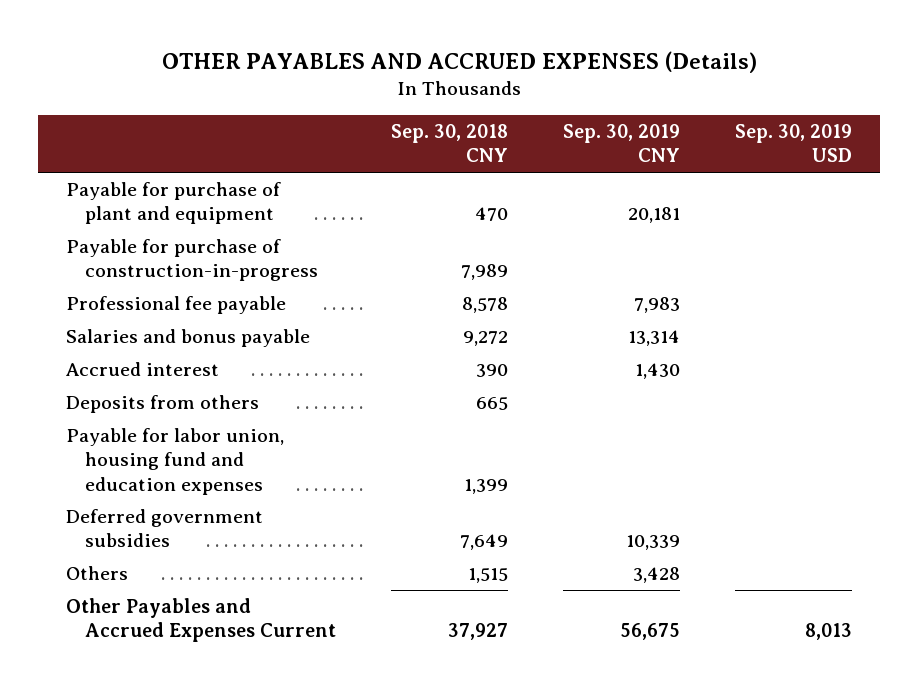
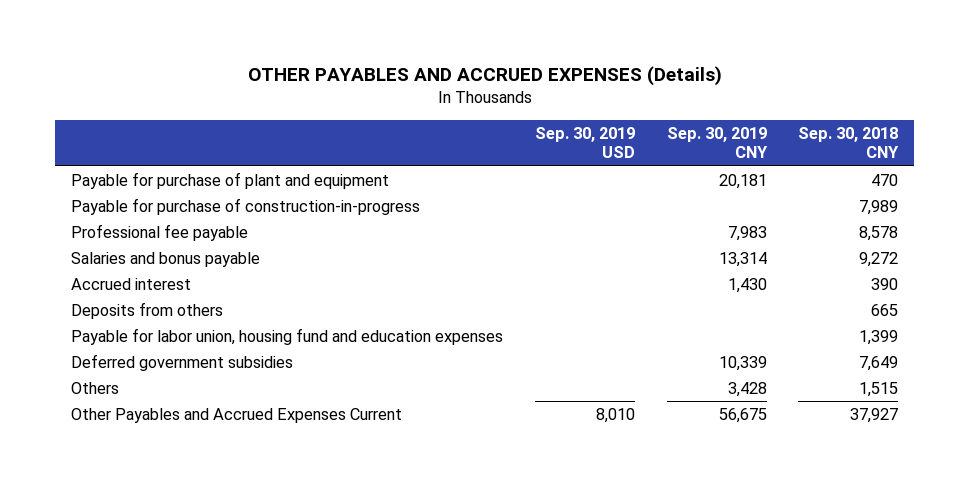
- | Sep. 30, 2018 CNY | Sep. 30, 2019 CNY | Sep. 30, 2019 USD
+ | Sep. 30, 2019 USD | Sep. 30, 2019 CNY | Sep. 30, 2018 CNY
- Other Payables and Accrued Expenses Current | 37,927 | 56,675 | 8,013
+ Other Payables and Accrued Expenses Current | 8,010 | 56,675 | 37,927

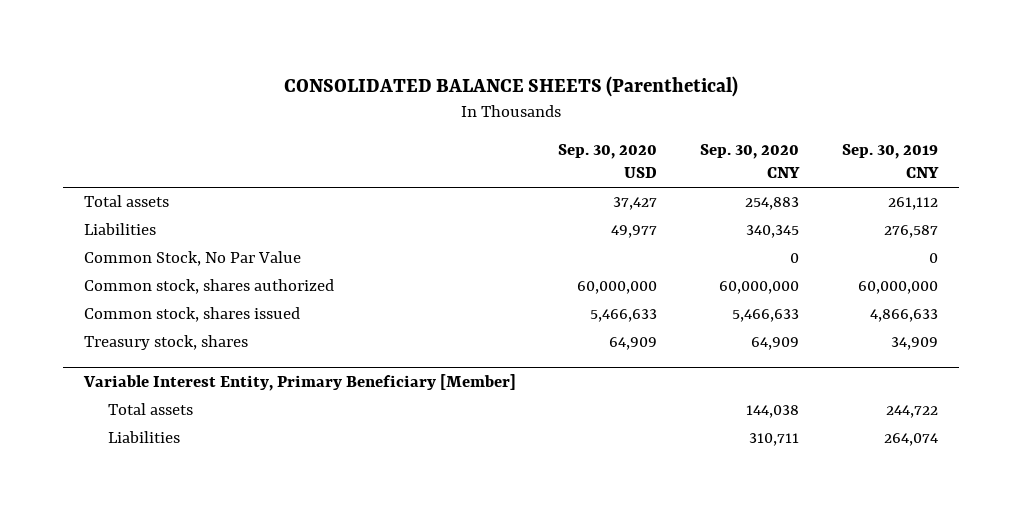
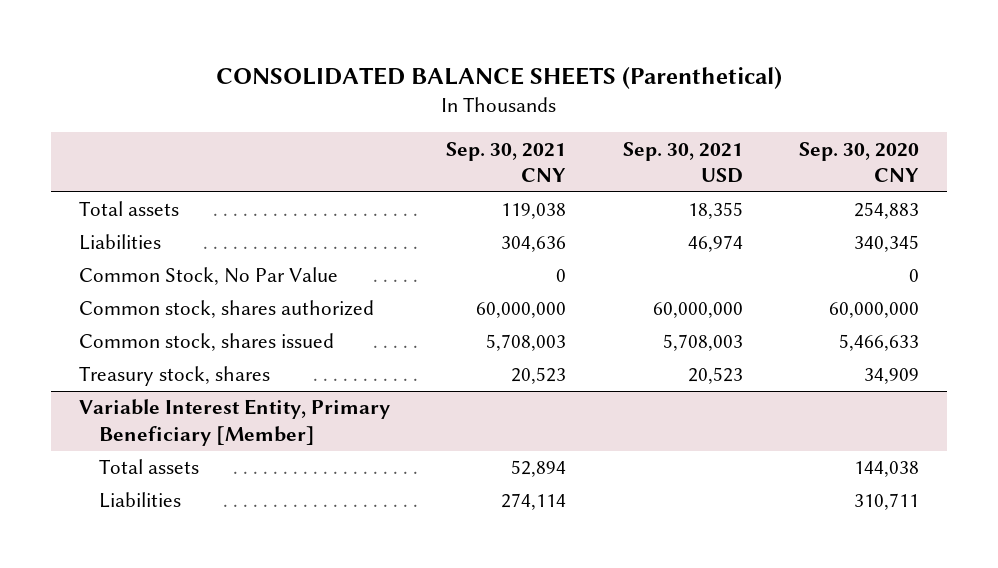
- | Sep. 30, 2020 USD | Sep. 30, 2020 CNY | Sep. 30, 2019 CNY
+ | Sep. 30, 2021 CNY | Sep. 30, 2021 USD | Sep. 30, 2020 CNY
- Treasury stock, shares | 64,909 | 64,909 | 34,909
+ Treasury stock, shares | 20,523 | 20,523 | 34,909

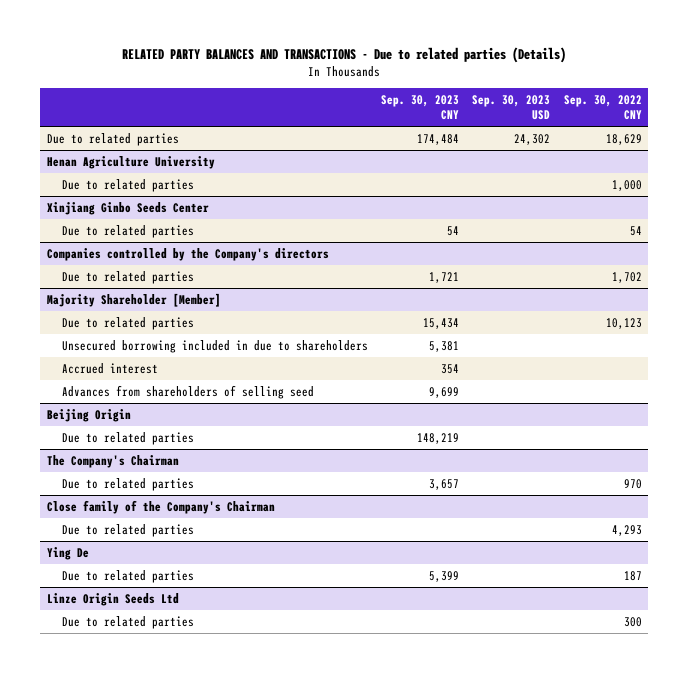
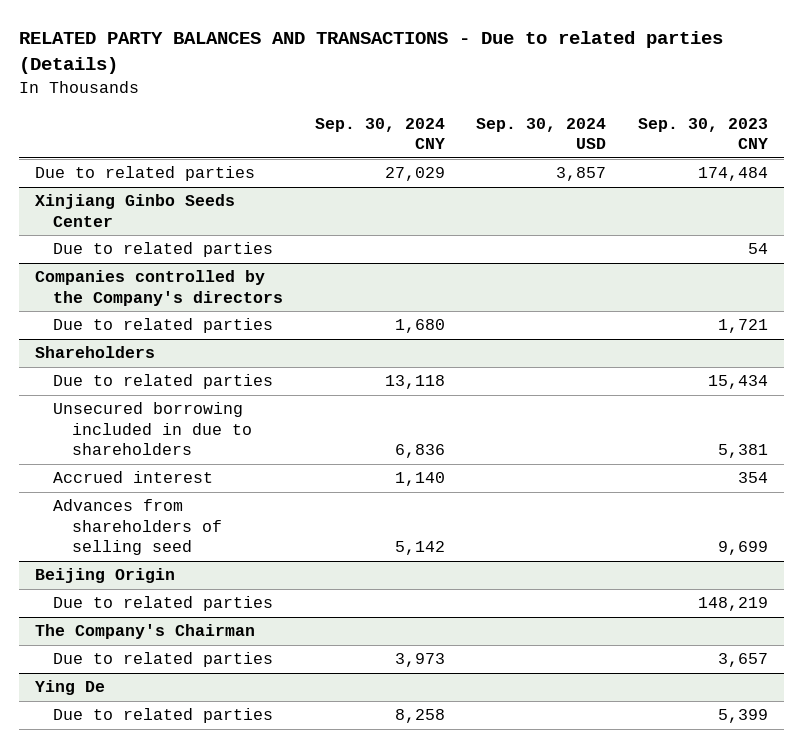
- | Sep. 30, 2023 CNY | Sep. 30, 2023 USD | Sep. 30, 2022 CNY
+ | Sep. 30, 2024 CNY | Sep. 30, 2024 USD | Sep. 30, 2023 CNY
- Henan Agriculture University
- Due to related parties | | | 1,000
- Majority Shareholder [Member]
+ Shareholders
- Close family of the Company's Chairman
- Due to related parties | | | 4,293
- Linze Origin Seeds Ltd
- Due to related parties | | | 300

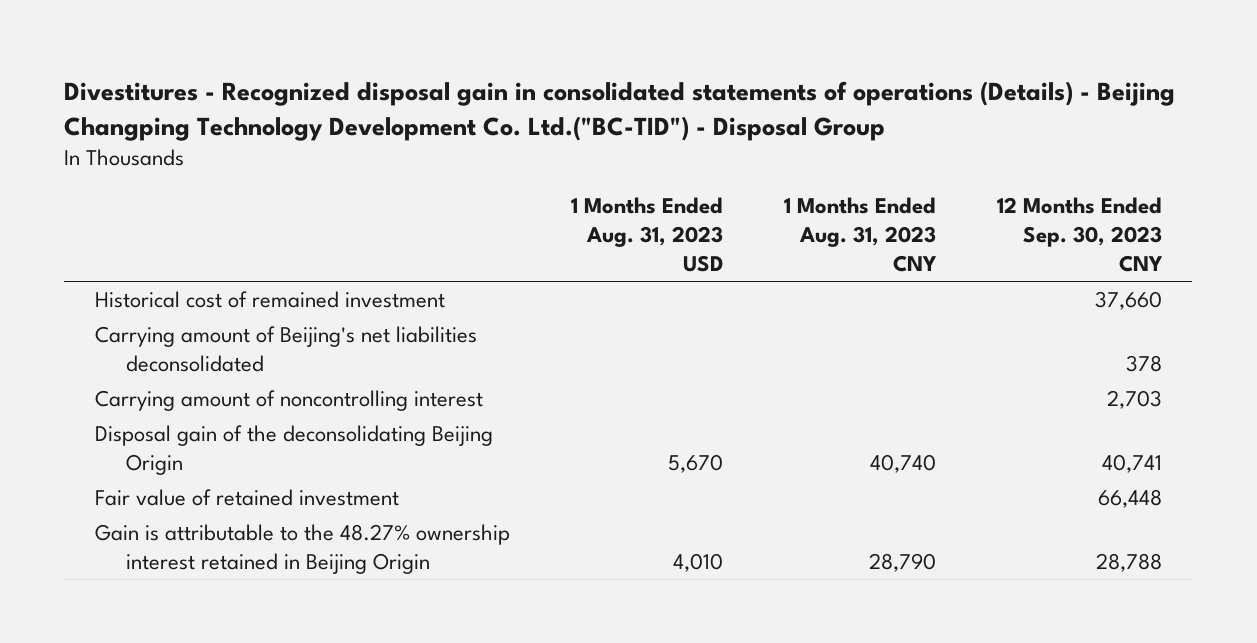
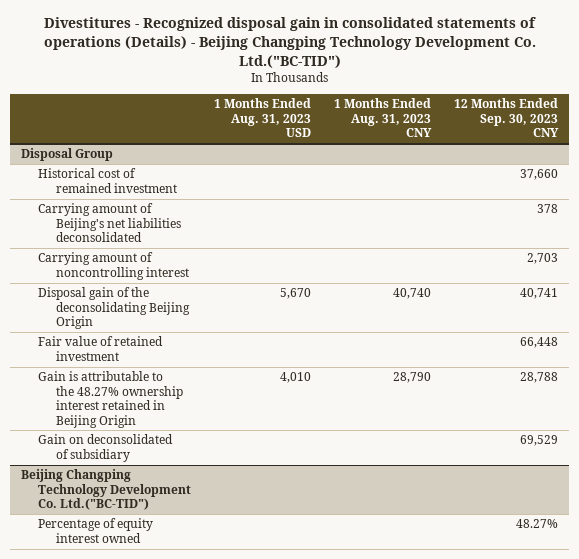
- Divestitures - Recognized disposal gain in consolidated statements of operations (Details) - Beijing Changping Technology Development Co. Ltd.("BC-TID") - Disposal Group
+ Divestitures - Recognized disposal gain in consolidated statements of operations (Details) - Beijing Changping Technology Development Co. Ltd.("BC-TID")
+ Disposal Group
+ Gain on deconsolidated of subsidiary | | | 69,529
+ Beijing Changping Technology Development Co. Ltd.("BC-TID")
+ Percentage of equity interest owned | | | 48.27%

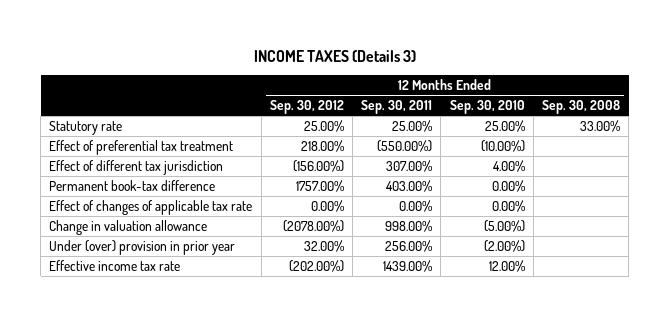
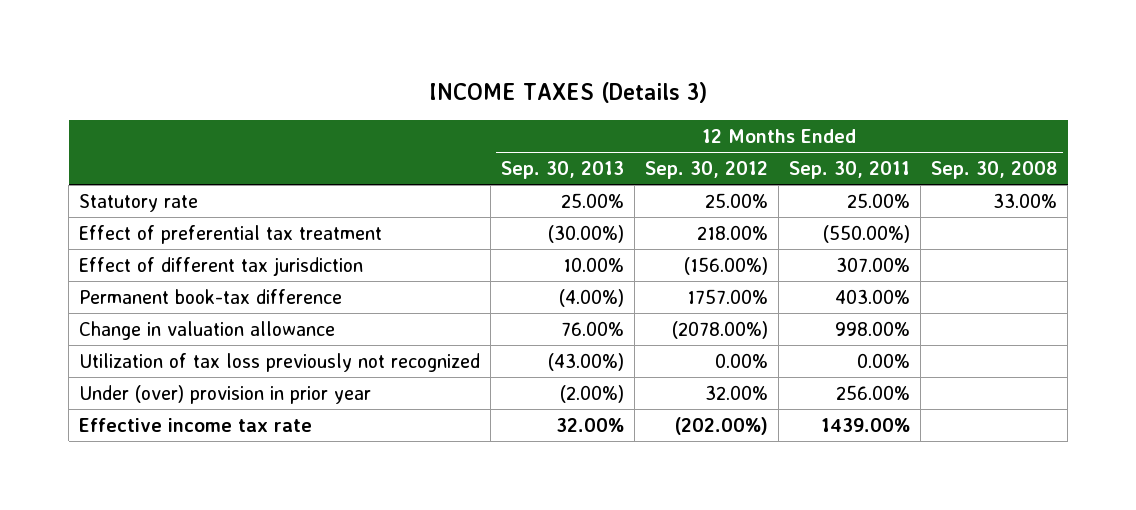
- | 12 Months Ended Sep. 30, 2012 | 12 Months Ended Sep. 30, 2011 | 12 Months Ended Sep. 30, 2010 | 12 Months Ended Sep. 30, 2008
+ | 12 Months Ended Sep. 30, 2013 | 12 Months Ended Sep. 30, 2012 | 12 Months Ended Sep. 30, 2011 | 12 Months Ended Sep. 30, 2008
- Effect of changes of applicable tax rate | 0.00% | 0.00% | 0.00% |
+ Utilization of tax loss previously not recognized | (43.00%) | 0.00% | 0.00% |

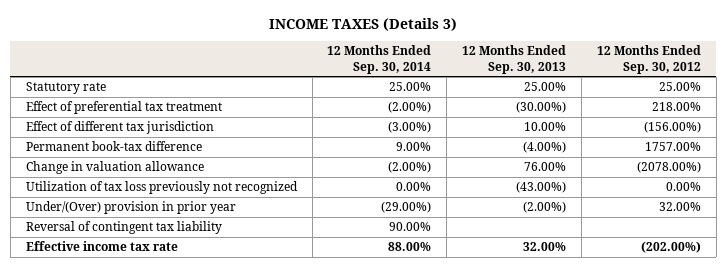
- | 12 Months Ended Sep. 30, 2013 | 12 Months Ended Sep. 30, 2012 | 12 Months Ended Sep. 30, 2011 | 12 Months Ended Sep. 30, 2008
+ | 12 Months Ended Sep. 30, 2014 | 12 Months Ended Sep. 30, 2013 | 12 Months Ended Sep. 30, 2012
- Under (over) provision in prior year | (2.00%) | 32.00% | 256.00% |
+ Under/(Over) provision in prior year | (29.00%) | (2.00%) | 32.00%
+ Reversal of contingent tax liability | 90.00% | |

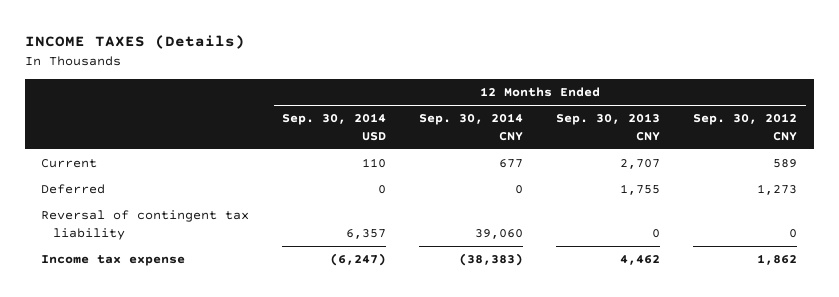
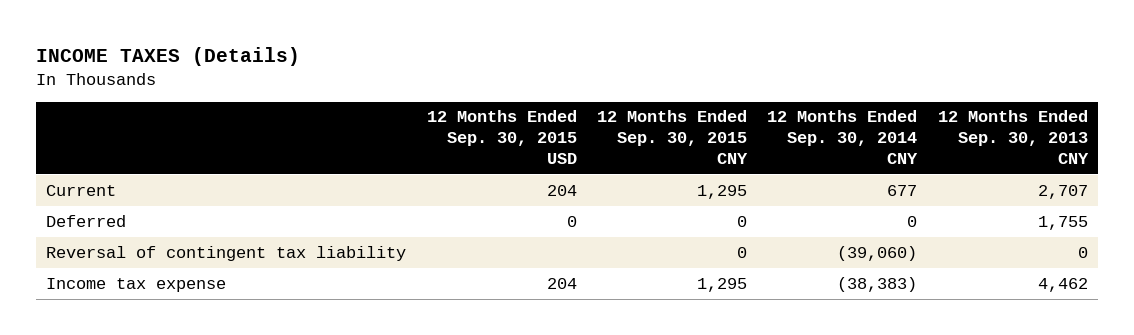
- | 12 Months Ended Sep. 30, 2014 USD | 12 Months Ended Sep. 30, 2014 CNY | 12 Months Ended Sep. 30, 2013 CNY | 12 Months Ended Sep. 30, 2012 CNY
+ | 12 Months Ended Sep. 30, 2015 USD | 12 Months Ended Sep. 30, 2015 CNY | 12 Months Ended Sep. 30, 2014 CNY | 12 Months Ended Sep. 30, 2013 CNY
- Reversal of contingent tax liability | 6,357 | 39,060 | 0 | 0
+ Reversal of contingent tax liability | | 0 | (39,060) | 0

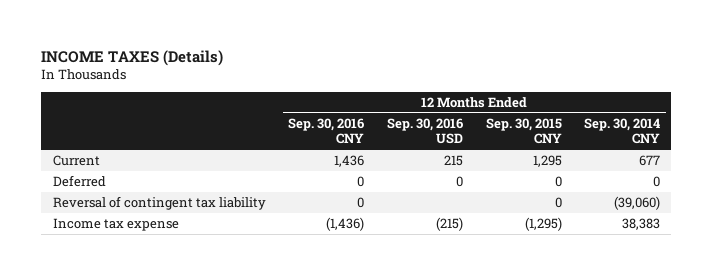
- | 12 Months Ended Sep. 30, 2015 USD | 12 Months Ended Sep. 30, 2015 CNY | 12 Months Ended Sep. 30, 2014 CNY | 12 Months Ended Sep. 30, 2013 CNY
+ | 12 Months Ended Sep. 30, 2016 CNY | 12 Months Ended Sep. 30, 2016 USD | 12 Months Ended Sep. 30, 2015 CNY | 12 Months Ended Sep. 30, 2014 CNY
- Income tax expense | 204 | 1,295 | (38,383) | 4,462
+ Income tax expense | (1,436) | (215) | (1,295) | 38,383

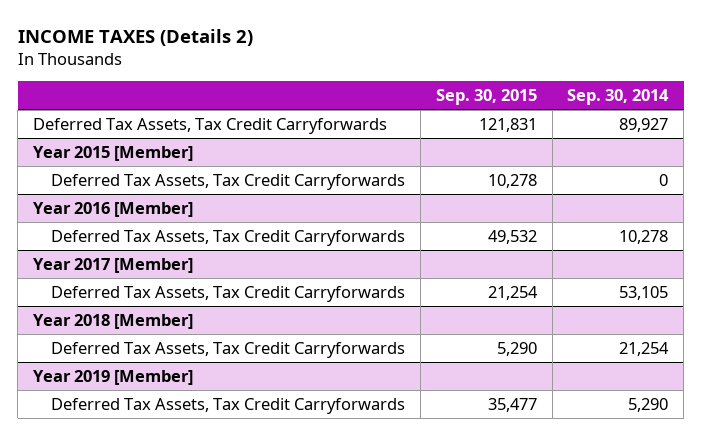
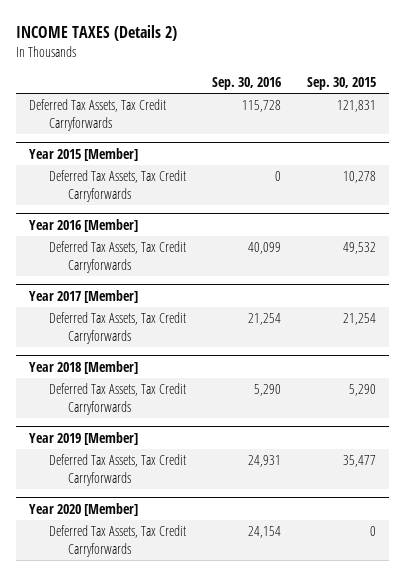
- | Sep. 30, 2015 | Sep. 30, 2014
+ | Sep. 30, 2016 | Sep. 30, 2015
+ Year 2020 [Member]
+ Deferred Tax Assets, Tax Credit Carryforwards | 24,154 | 0

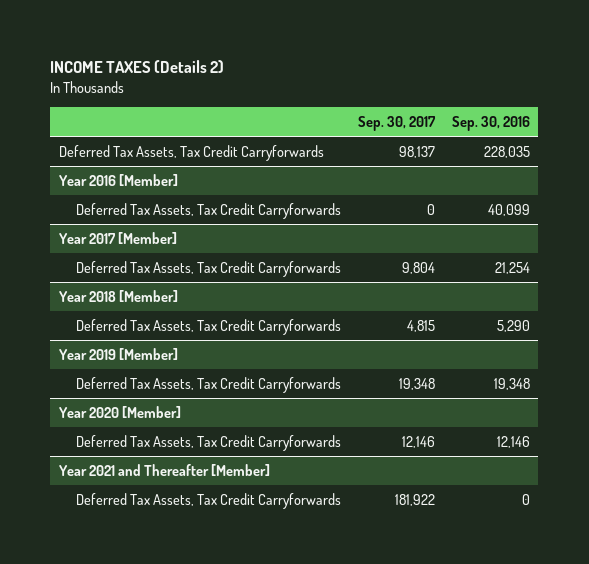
- | Sep. 30, 2016 | Sep. 30, 2015
+ | Sep. 30, 2017 | Sep. 30, 2016
- Deferred Tax Assets, Tax Credit Carryforwards | 115,728 | 121,831
- Year 2015 [Member]
- Deferred Tax Assets, Tax Credit Carryforwards | 0 | 10,278
+ Deferred Tax Assets, Tax Credit Carryforwards | 98,137 | 228,035
@ Year 2019 [Member]
- Deferred Tax Assets, Tax Credit Carryforwards | 24,931 | 35,477
+ Deferred Tax Assets, Tax Credit Carryforwards | 19,348 | 19,348
@ Year 2020 [Member]
- Deferred Tax Assets, Tax Credit Carryforwards | 24,154 | 0
+ Deferred Tax Assets, Tax Credit Carryforwards | 12,146 | 12,146
+ Year 2021 and Thereafter [Member]
+ Deferred Tax Assets, Tax Credit Carryforwards | 181,922 | 0

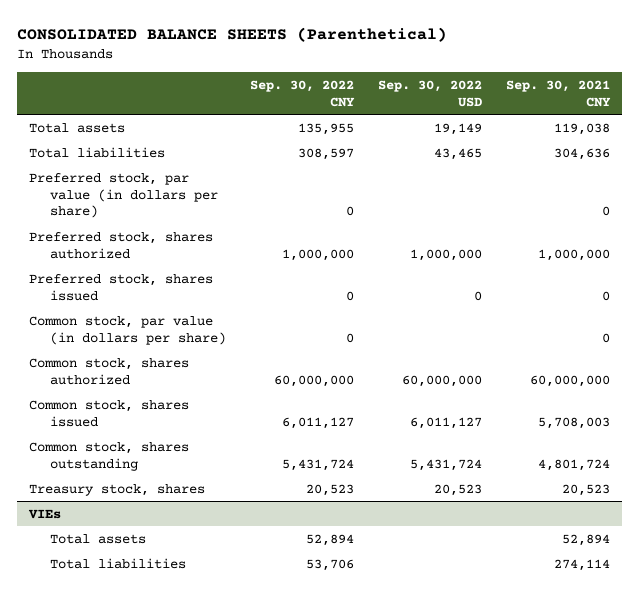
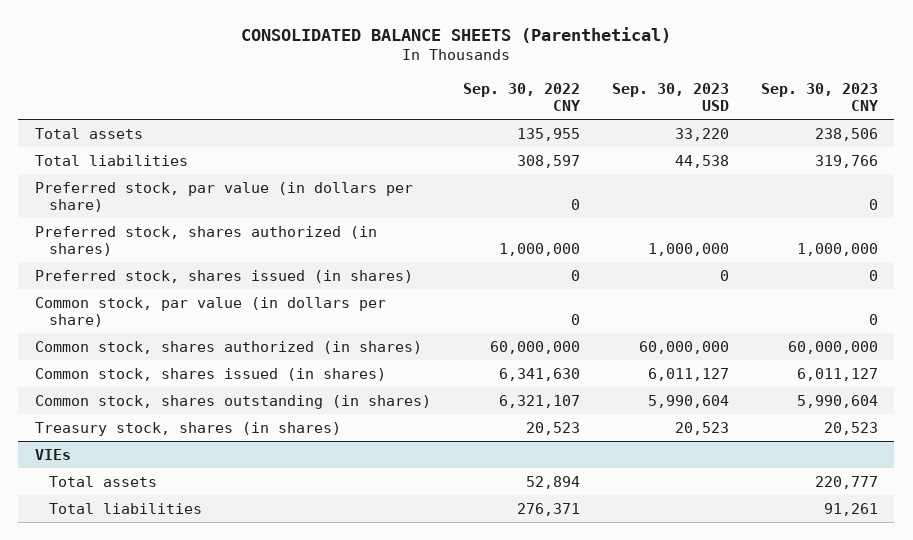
- | Sep. 30, 2022 CNY | Sep. 30, 2022 USD | Sep. 30, 2021 CNY
+ | Sep. 30, 2022 CNY | Sep. 30, 2023 USD | Sep. 30, 2023 CNY
- Preferred stock, shares authorized | 1,000,000 | 1,000,000 | 1,000,000
- Preferred stock, shares issued | 0 | 0 | 0
+ Preferred stock, shares authorized (in shares) | 1,000,000 | 1,000,000 | 1,000,000
+ Preferred stock, shares issued (in shares) | 0 | 0 | 0
- Common stock, shares authorized | 60,000,000 | 60,000,000 | 60,000,000
- Common stock, shares issued | 6,011,127 | 6,011,127 | 5,708,003
- Common stock, shares outstanding | 5,431,724 | 5,431,724 | 4,801,724
- Treasury stock, shares | 20,523 | 20,523 | 20,523
+ Common stock, shares authorized (in shares) | 60,000,000 | 60,000,000 | 60,000,000
+ Common stock, shares issued (in shares) | 6,341,630 | 6,011,127 | 6,011,127
+ Common stock, shares outstanding (in shares) | 6,321,107 | 5,990,604 | 5,990,604
+ Treasury stock, shares (in shares) | 20,523 | 20,523 | 20,523
@ VIEs
- Total liabilities | 53,706 | | 274,114
+ Total liabilities | 276,371 | | 91,261

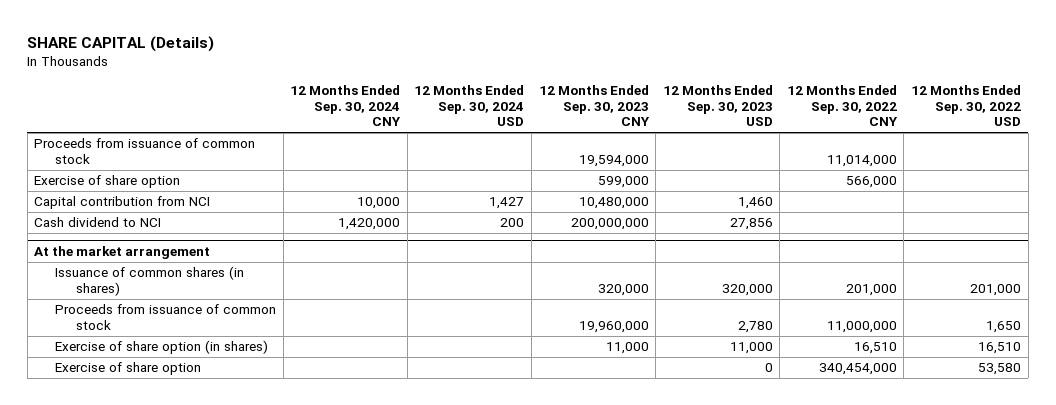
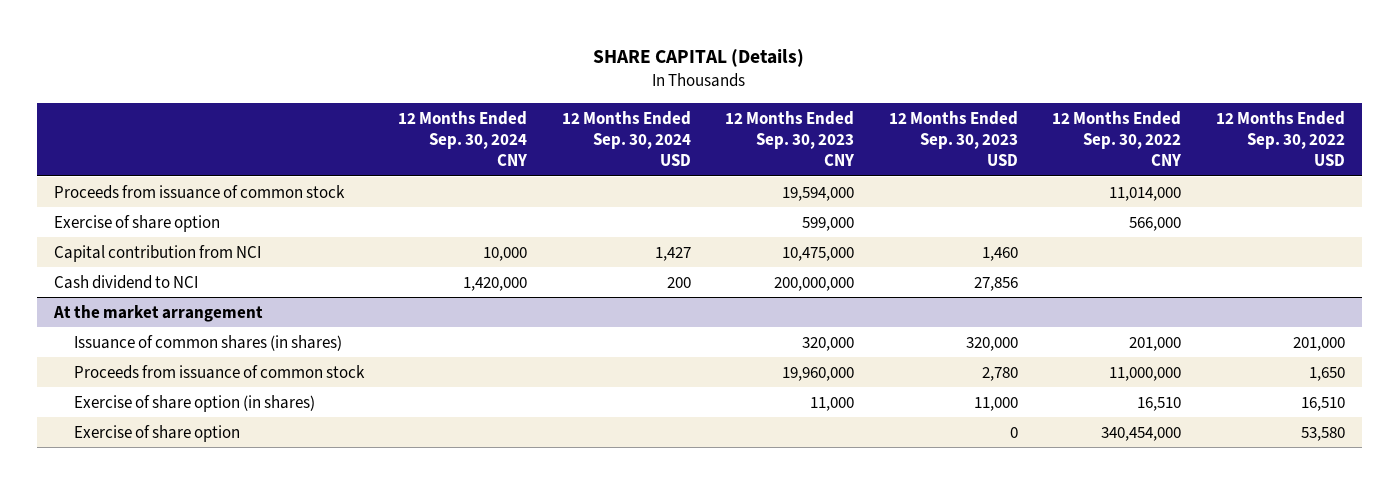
- Capital contribution from NCI | 10,000 | 1,427 | 10,480,000 | 1,460 | |
+ Capital contribution from NCI | 10,000 | 1,427 | 10,475,000 | 1,460 | |

